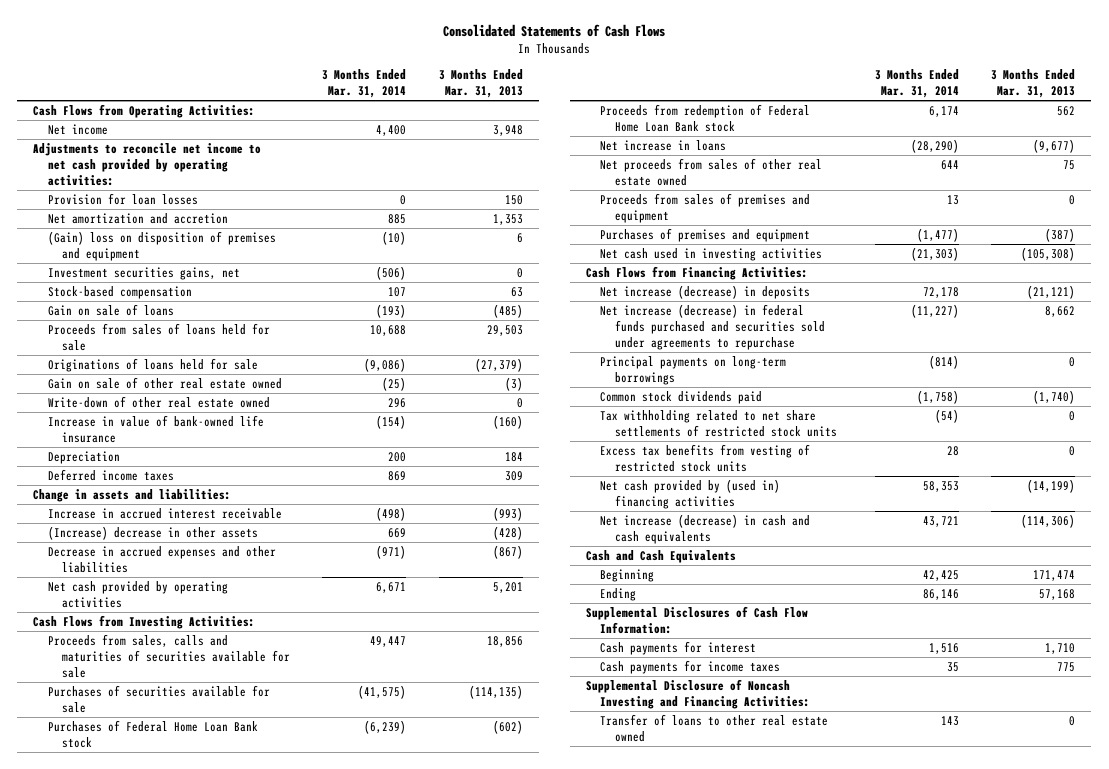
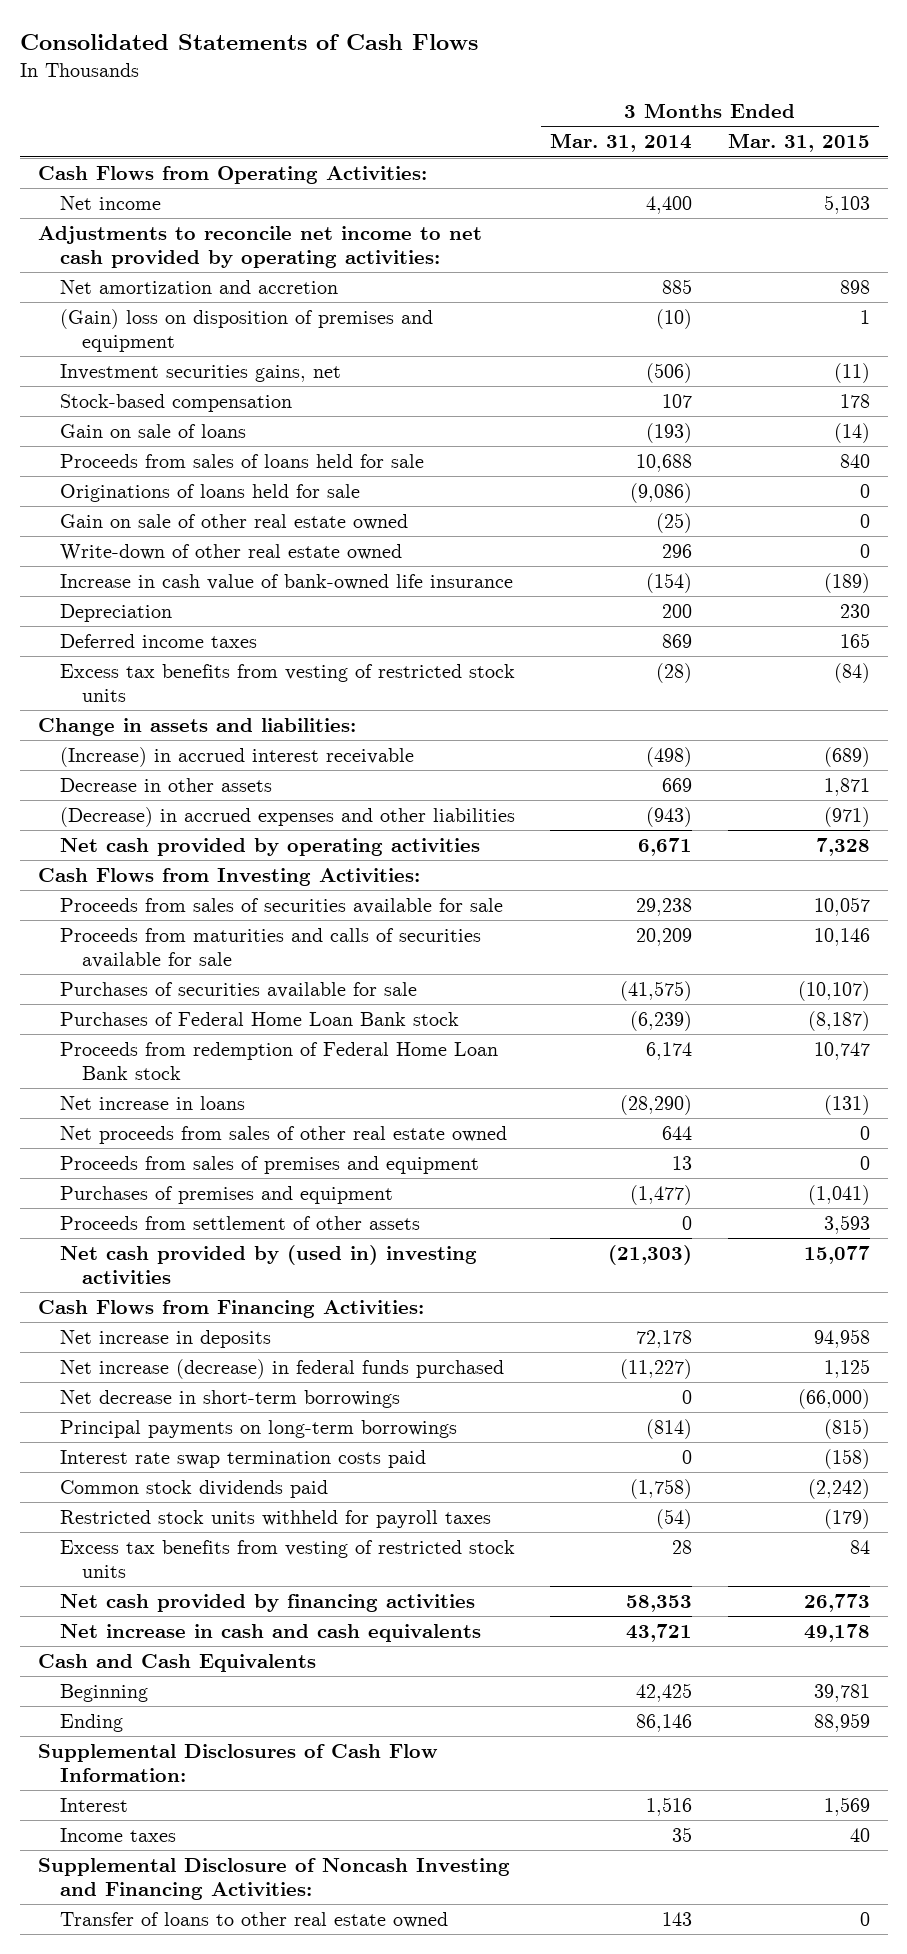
- | 3 Months Ended Mar. 31, 2014 | 3 Months Ended Mar. 31, 2013
+ | 3 Months Ended Mar. 31, 2014 | 3 Months Ended Mar. 31, 2015
- Provision for loan losses | 0 | 150
- Increase in value of bank-owned life insurance | (154) | (160)
+ Increase in cash value of bank-owned life insurance | (154) | (189)
+ Excess tax benefits from vesting of restricted stock units | (28) | (84)
- Increase in accrued interest receivable | (498) | (993)
- (Increase) decrease in other assets | 669 | (428)
- Decrease in accrued expenses and other liabilities | (971) | (867)
+ (Increase) in accrued interest receivable | (498) | (689)
+ Decrease in other assets | 669 | 1,871
+ (Decrease) in accrued expenses and other liabilities | (943) | (971)
- Proceeds from sales, calls and maturities of securities available for sale | 49,447 | 18,856
+ Proceeds from sales of securities available for sale | 29,238 | 10,057
+ Proceeds from maturities and calls of securities available for sale | 20,209 | 10,146
- Net cash used in investing activities | (21,303) | (105,308)
+ Proceeds from settlement of other assets | 0 | 3,593
+ Net cash provided by (used in) investing activities | (21,303) | 15,077
- Net increase (decrease) in deposits | 72,178 | (21,121)
- Net increase (decrease) in federal funds purchased and securities sold under agreements to repurchase | (11,227) | 8,662
+ Net increase in deposits | 72,178 | 94,958
+ Net increase (decrease) in federal funds purchased | (11,227) | 1,125
+ Net decrease in short-term borrowings | 0 | (66,000)
+ Interest rate swap termination costs paid | 0 | (158)
- Tax withholding related to net share settlements of restricted stock units | (54) | 0
+ Restricted stock units withheld for payroll taxes | (54) | (179)
- Net cash provided by (used in) financing activities | 58,353 | (14,199)
- Net increase (decrease) in cash and cash equivalents | 43,721 | (114,306)
+ Net cash provided by financing activities | 58,353 | 26,773
+ Net increase in cash and cash equivalents | 43,721 | 49,178
- Cash payments for interest | 1,516 | 1,710
- Cash payments for income taxes | 35 | 775
+ Interest | 1,516 | 1,569
+ Income taxes | 35 | 40

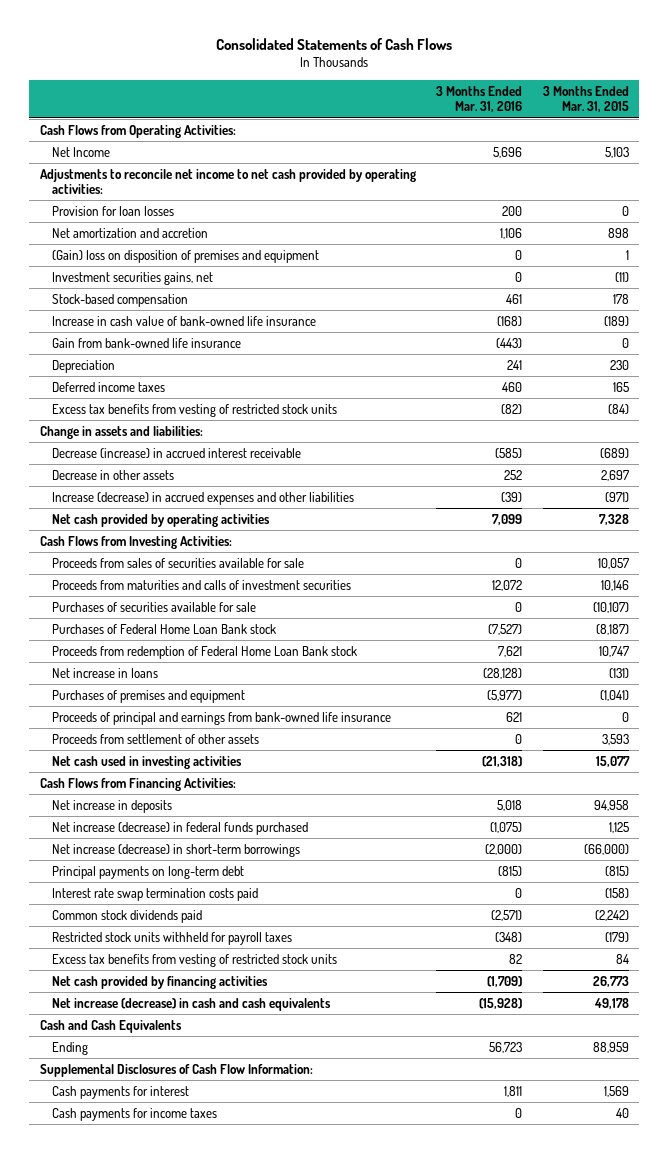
- | 3 Months Ended Mar. 31, 2014 | 3 Months Ended Mar. 31, 2015
+ | 3 Months Ended Mar. 31, 2016 | 3 Months Ended Mar. 31, 2015
- Net income | 4,400 | 5,103
+ Net Income | 5,696 | 5,103
+ Provision for loan losses | 200 | 0
- Gain on sale of loans | (193) | (14)
- Proceeds from sales of loans held for sale | 10,688 | 840
- Originations of loans held for sale | (9,086) | 0
- Gain on sale of other real estate owned | (25) | 0
- Write-down of other real estate owned | 296 | 0
+ Gain from bank-owned life insurance | (443) | 0
- (Increase) in accrued interest receivable | (498) | (689)
- Decrease in other assets | 669 | 1,871
- (Decrease) in accrued expenses and other liabilities | (943) | (971)
+ Decrease (increase) in accrued interest receivable | (585) | (689)
+ Decrease in other assets | 252 | 2,697
+ Increase (decrease) in accrued expenses and other liabilities | (39) | (971)
- Proceeds from maturities and calls of securities available for sale | 20,209 | 10,146
+ Proceeds from maturities and calls of investment securities | 12,072 | 10,146
- Net proceeds from sales of other real estate owned | 644 | 0
- Proceeds from sales of premises and equipment | 13 | 0
+ Proceeds of principal and earnings from bank-owned life insurance | 621 | 0
- Net cash provided by (used in) investing activities | (21,303) | 15,077
+ Net cash used in investing activities | (21,318) | 15,077
- Net decrease in short-term borrowings | 0 | (66,000)
- Principal payments on long-term borrowings | (814) | (815)
+ Net increase (decrease) in short-term borrowings | (2,000) | (66,000)
+ Principal payments on long-term debt | (815) | (815)
- Net increase in cash and cash equivalents | 43,721 | 49,178
+ Net increase (decrease) in cash and cash equivalents | (15,928) | 49,178
- Beginning | 42,425 | 39,781
- Interest | 1,516 | 1,569
- Income taxes | 35 | 40
- Supplemental Disclosure of Noncash Investing and Financing Activities:
- Transfer of loans to other real estate owned | 143 | 0
+ Cash payments for interest | 1,811 | 1,569
+ Cash payments for income taxes | 0 | 40

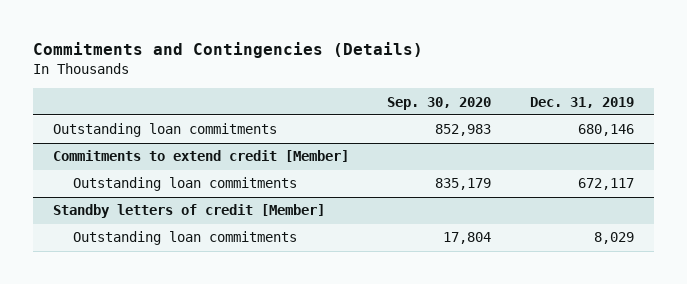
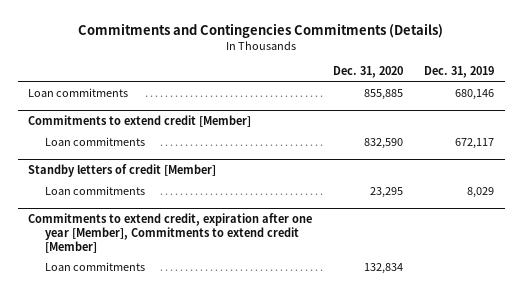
- Commitments and Contingencies (Details)
+ Commitments and Contingencies Commitments (Details)
- | Sep. 30, 2020 | Dec. 31, 2019
+ | Dec. 31, 2020 | Dec. 31, 2019
- Outstanding loan commitments | 852,983 | 680,146
+ Loan commitments | 855,885 | 680,146
@ Commitments to extend credit [Member]
- Outstanding loan commitments | 835,179 | 672,117
+ Loan commitments | 832,590 | 672,117
@ Standby letters of credit [Member]
- Outstanding loan commitments | 17,804 | 8,029
+ Loan commitments | 23,295 | 8,029
+ Commitments to extend credit, expiration after one year [Member], Commitments to extend credit [Member]
+ Loan commitments | 132,834 |

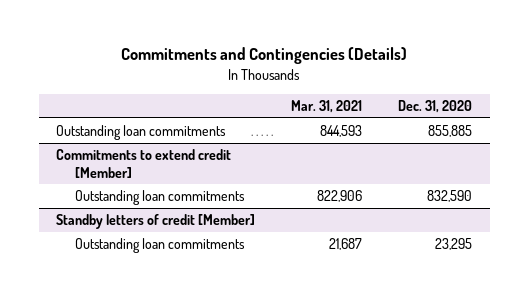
- Commitments and Contingencies Commitments (Details)
+ Commitments and Contingencies (Details)
- | Dec. 31, 2020 | Dec. 31, 2019
+ | Mar. 31, 2021 | Dec. 31, 2020
- Loan commitments | 855,885 | 680,146
+ Outstanding loan commitments | 844,593 | 855,885
@ Commitments to extend credit [Member]
- Loan commitments | 832,590 | 672,117
+ Outstanding loan commitments | 822,906 | 832,590
@ Standby letters of credit [Member]
- Loan commitments | 23,295 | 8,029
- Commitments to extend credit, expiration after one year [Member], Commitments to extend credit [Member]
- Loan commitments | 132,834 |
@ Standby letters of credit [Member]
+ Outstanding loan commitments | 21,687 | 23,295

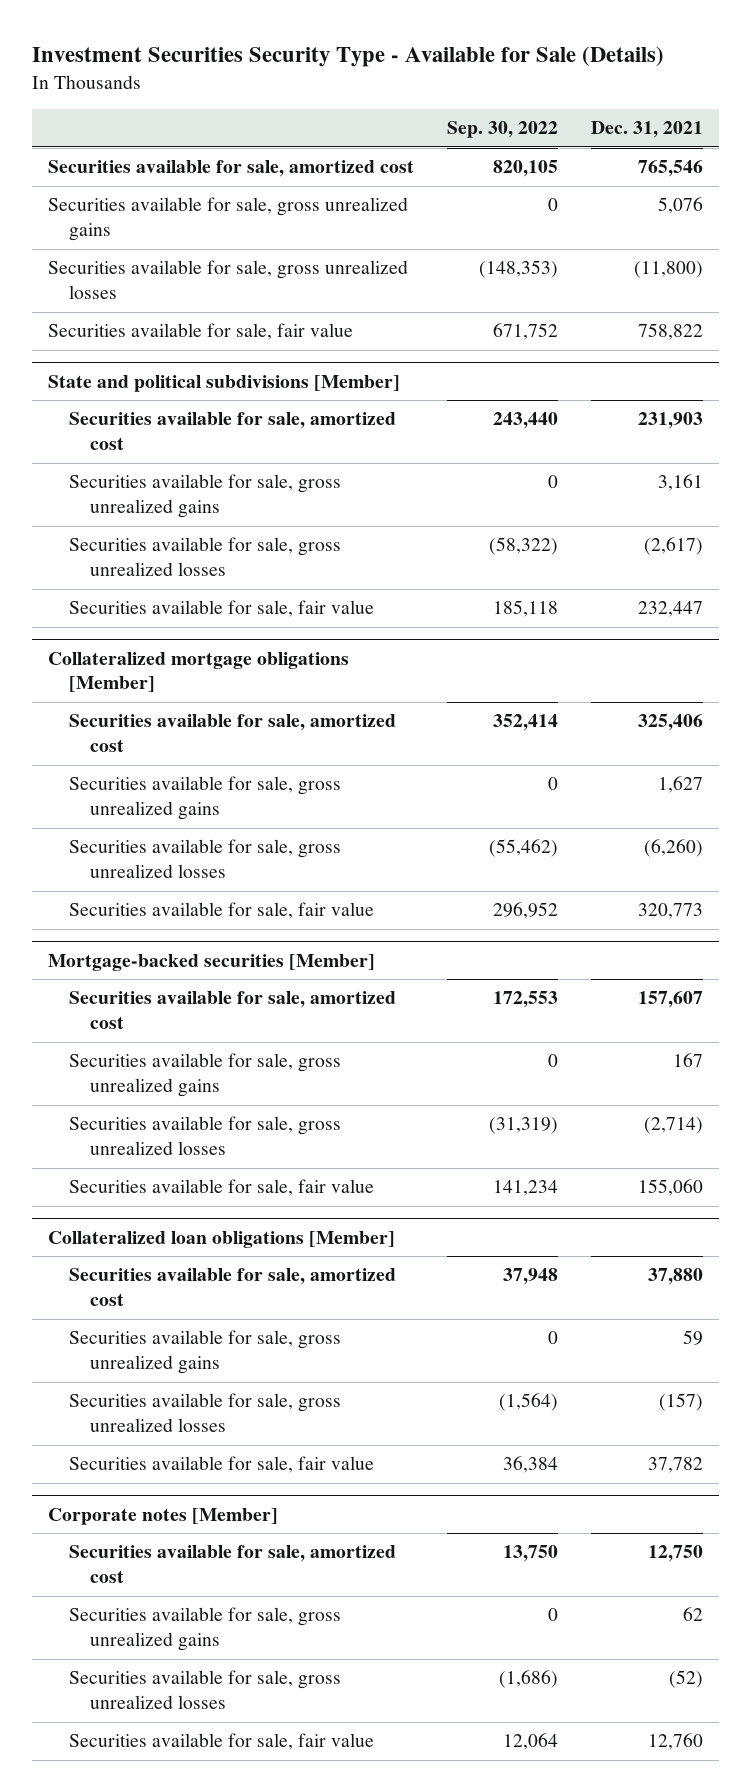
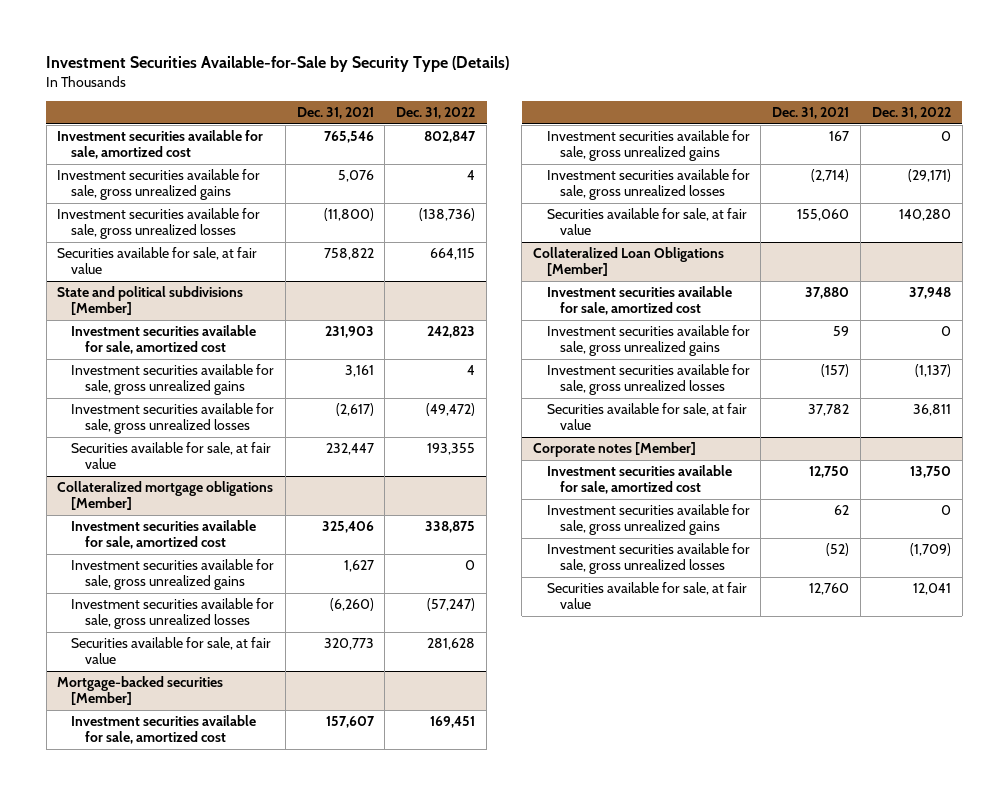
- Investment Securities Security Type - Available for Sale (Details)
+ Investment Securities Available-for-Sale by Security Type (Details)
- | Sep. 30, 2022 | Dec. 31, 2021
+ | Dec. 31, 2021 | Dec. 31, 2022
- Securities available for sale, amortized cost | 820,105 | 765,546
- Securities available for sale, gross unrealized gains | 0 | 5,076
- Securities available for sale, gross unrealized losses | (148,353) | (11,800)
- Securities available for sale, fair value | 671,752 | 758,822
+ Investment securities available for sale, amortized cost | 765,546 | 802,847
+ Investment securities available for sale, gross unrealized gains | 5,076 | 4
+ Investment securities available for sale, gross unrealized losses | (11,800) | (138,736)
+ Securities available for sale, at fair value | 758,822 | 664,115
@ State and political subdivisions [Member]
- Securities available for sale, amortized cost | 243,440 | 231,903
- Securities available for sale, gross unrealized gains | 0 | 3,161
- Securities available for sale, gross unrealized losses | (58,322) | (2,617)
- Securities available for sale, fair value | 185,118 | 232,447
+ Investment securities available for sale, amortized cost | 231,903 | 242,823
+ Investment securities available for sale, gross unrealized gains | 3,161 | 4
+ Investment securities available for sale, gross unrealized losses | (2,617) | (49,472)
+ Securities available for sale, at fair value | 232,447 | 193,355
@ Collateralized mortgage obligations [Member]
- Securities available for sale, amortized cost | 352,414 | 325,406
- Securities available for sale, gross unrealized gains | 0 | 1,627
- Securities available for sale, gross unrealized losses | (55,462) | (6,260)
- Securities available for sale, fair value | 296,952 | 320,773
+ Investment securities available for sale, amortized cost | 325,406 | 338,875
+ Investment securities available for sale, gross unrealized gains | 1,627 | 0
+ Investment securities available for sale, gross unrealized losses | (6,260) | (57,247)
+ Securities available for sale, at fair value | 320,773 | 281,628
@ Mortgage-backed securities [Member]
- Securities available for sale, amortized cost | 172,553 | 157,607
- Securities available for sale, gross unrealized gains | 0 | 167
- Securities available for sale, gross unrealized losses | (31,319) | (2,714)
- Securities available for sale, fair value | 141,234 | 155,060
- Collateralized loan obligations [Member]
- Securities available for sale, amortized cost | 37,948 | 37,880
- Securities available for sale, gross unrealized gains | 0 | 59
- Securities available for sale, gross unrealized losses | (1,564) | (157)
- Securities available for sale, fair value | 36,384 | 37,782
@ Mortgage-backed securities [Member]
+ Investment securities available for sale, amortized cost | 157,607 | 169,451
+ Investment securities available for sale, gross unrealized gains | 167 | 0
+ Investment securities available for sale, gross unrealized losses | (2,714) | (29,171)
+ Securities available for sale, at fair value | 155,060 | 140,280
+ Collateralized Loan Obligations [Member]
+ Investment securities available for sale, amortized cost | 37,880 | 37,948
+ Investment securities available for sale, gross unrealized gains | 59 | 0
+ Investment securities available for sale, gross unrealized losses | (157) | (1,137)
+ Securities available for sale, at fair value | 37,782 | 36,811
@ Corporate notes [Member]
- Securities available for sale, amortized cost | 13,750 | 12,750
- Securities available for sale, gross unrealized gains | 0 | 62
- Securities available for sale, gross unrealized losses | (1,686) | (52)
- Securities available for sale, fair value | 12,064 | 12,760
+ Investment securities available for sale, amortized cost | 12,750 | 13,750
+ Investment securities available for sale, gross unrealized gains | 62 | 0
+ Investment securities available for sale, gross unrealized losses | (52) | (1,709)
+ Securities available for sale, at fair value | 12,760 | 12,041

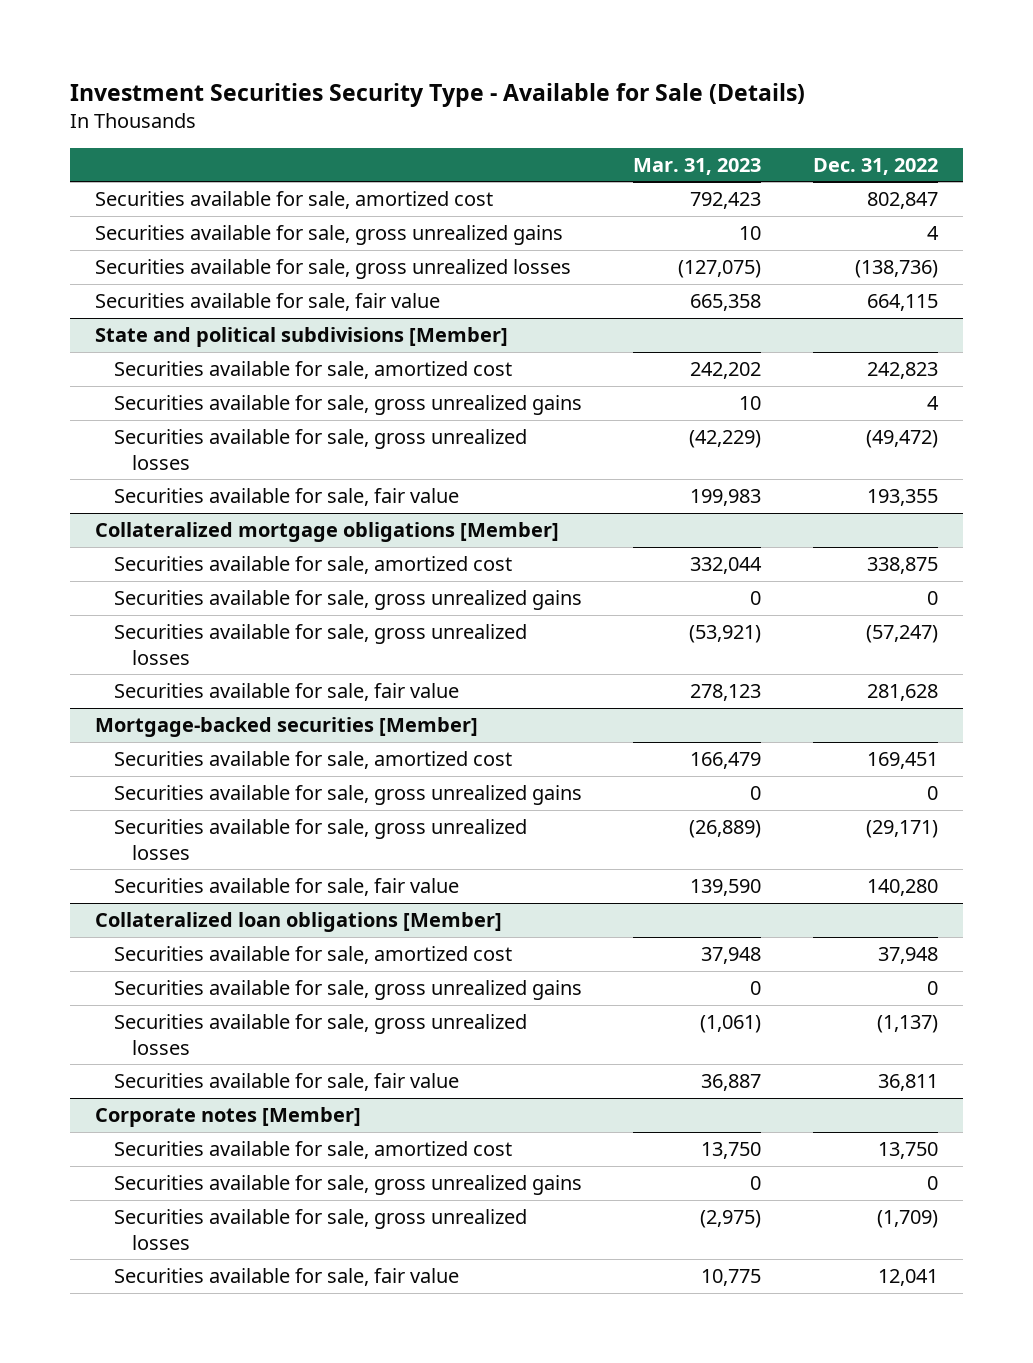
- Investment Securities Available-for-Sale by Security Type (Details)
+ Investment Securities Security Type - Available for Sale (Details)
- | Dec. 31, 2021 | Dec. 31, 2022
+ | Mar. 31, 2023 | Dec. 31, 2022
- Investment securities available for sale, amortized cost | 765,546 | 802,847
- Investment securities available for sale, gross unrealized gains | 5,076 | 4
- Investment securities available for sale, gross unrealized losses | (11,800) | (138,736)
- Securities available for sale, at fair value | 758,822 | 664,115
+ Securities available for sale, amortized cost | 792,423 | 802,847
+ Securities available for sale, gross unrealized gains | 10 | 4
+ Securities available for sale, gross unrealized losses | (127,075) | (138,736)
+ Securities available for sale, fair value | 665,358 | 664,115
@ State and political subdivisions [Member]
- Investment securities available for sale, amortized cost | 231,903 | 242,823
- Investment securities available for sale, gross unrealized gains | 3,161 | 4
- Investment securities available for sale, gross unrealized losses | (2,617) | (49,472)
- Securities available for sale, at fair value | 232,447 | 193,355
+ Securities available for sale, amortized cost | 242,202 | 242,823
+ Securities available for sale, gross unrealized gains | 10 | 4
+ Securities available for sale, gross unrealized losses | (42,229) | (49,472)
+ Securities available for sale, fair value | 199,983 | 193,355
@ Collateralized mortgage obligations [Member]
- Investment securities available for sale, amortized cost | 325,406 | 338,875
- Investment securities available for sale, gross unrealized gains | 1,627 | 0
- Investment securities available for sale, gross unrealized losses | (6,260) | (57,247)
- Securities available for sale, at fair value | 320,773 | 281,628
+ Securities available for sale, amortized cost | 332,044 | 338,875
+ Securities available for sale, gross unrealized gains | 0 | 0
+ Securities available for sale, gross unrealized losses | (53,921) | (57,247)
+ Securities available for sale, fair value | 278,123 | 281,628
@ Mortgage-backed securities [Member]
- Investment securities available for sale, amortized cost | 157,607 | 169,451
- Investment securities available for sale, gross unrealized gains | 167 | 0
- Investment securities available for sale, gross unrealized losses | (2,714) | (29,171)
- Securities available for sale, at fair value | 155,060 | 140,280
- Collateralized Loan Obligations [Member]
- Investment securities available for sale, amortized cost | 37,880 | 37,948
- Investment securities available for sale, gross unrealized gains | 59 | 0
- Investment securities available for sale, gross unrealized losses | (157) | (1,137)
- Securities available for sale, at fair value | 37,782 | 36,811
@ Mortgage-backed securities [Member]
+ Securities available for sale, amortized cost | 166,479 | 169,451
+ Securities available for sale, gross unrealized gains | 0 | 0
+ Securities available for sale, gross unrealized losses | (26,889) | (29,171)
+ Securities available for sale, fair value | 139,590 | 140,280
+ Collateralized loan obligations [Member]
+ Securities available for sale, amortized cost | 37,948 | 37,948
+ Securities available for sale, gross unrealized gains | 0 | 0
+ Securities available for sale, gross unrealized losses | (1,061) | (1,137)
+ Securities available for sale, fair value | 36,887 | 36,811
@ Corporate notes [Member]
- Investment securities available for sale, amortized cost | 12,750 | 13,750
- Investment securities available for sale, gross unrealized gains | 62 | 0
- Investment securities available for sale, gross unrealized losses | (52) | (1,709)
- Securities available for sale, at fair value | 12,760 | 12,041
+ Securities available for sale, amortized cost | 13,750 | 13,750
+ Securities available for sale, gross unrealized gains | 0 | 0
+ Securities available for sale, gross unrealized losses | (2,975) | (1,709)
+ Securities available for sale, fair value | 10,775 | 12,041

